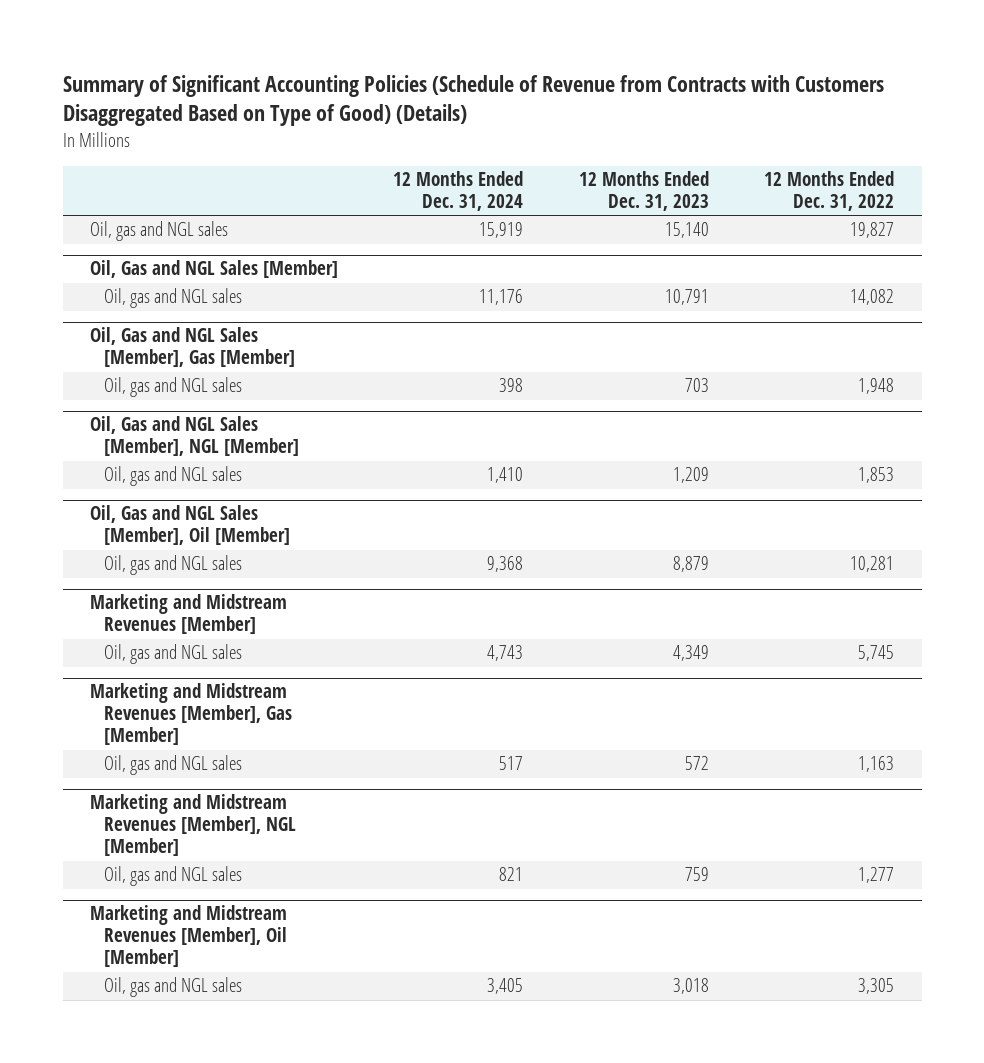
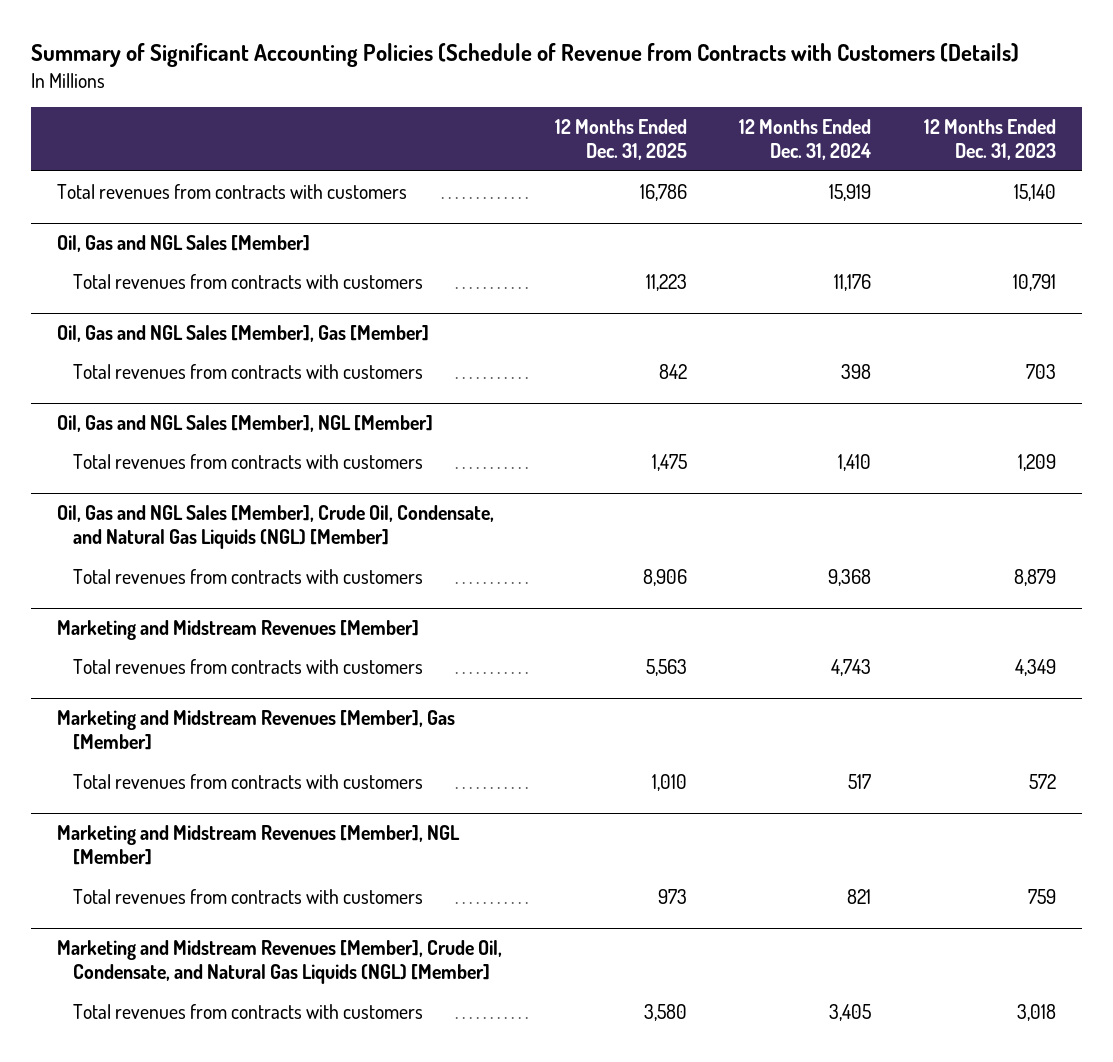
- Summary of Significant Accounting Policies (Schedule of Revenue from Contracts with Customers Disaggregated Based on Type of Good) (Details)
+ Summary of Significant Accounting Policies (Schedule of Revenue from Contracts with Customers (Details)
- | 12 Months Ended Dec. 31, 2024 | 12 Months Ended Dec. 31, 2023 | 12 Months Ended Dec. 31, 2022
+ | 12 Months Ended Dec. 31, 2025 | 12 Months Ended Dec. 31, 2024 | 12 Months Ended Dec. 31, 2023
- Oil, gas and NGL sales | 15,919 | 15,140 | 19,827
+ Total revenues from contracts with customers | 16,786 | 15,919 | 15,140
@ Oil, Gas and NGL Sales [Member]
- Oil, gas and NGL sales | 11,176 | 10,791 | 14,082
+ Total revenues from contracts with customers | 11,223 | 11,176 | 10,791
@ Oil, Gas and NGL Sales [Member], Gas [Member]
- Oil, gas and NGL sales | 398 | 703 | 1,948
+ Total revenues from contracts with customers | 842 | 398 | 703
@ Oil, Gas and NGL Sales [Member], NGL [Member]
- Oil, gas and NGL sales | 1,410 | 1,209 | 1,853
- Oil, Gas and NGL Sales [Member], Oil [Member]
- Oil, gas and NGL sales | 9,368 | 8,879 | 10,281
@ Oil, Gas and NGL Sales [Member], NGL [Member]
+ Total revenues from contracts with customers | 1,475 | 1,410 | 1,209
+ Oil, Gas and NGL Sales [Member], Crude Oil, Condensate, and Natural Gas Liquids (NGL) [Member]
+ Total revenues from contracts with customers | 8,906 | 9,368 | 8,879
@ Marketing and Midstream Revenues [Member]
- Oil, gas and NGL sales | 4,743 | 4,349 | 5,745
+ Total revenues from contracts with customers | 5,563 | 4,743 | 4,349
@ Marketing and Midstream Revenues [Member], Gas [Member]
- Oil, gas and NGL sales | 517 | 572 | 1,163
+ Total revenues from contracts with customers | 1,010 | 517 | 572
@ Marketing and Midstream Revenues [Member], NGL [Member]
- Oil, gas and NGL sales | 821 | 759 | 1,277
- Marketing and Midstream Revenues [Member], Oil [Member]
- Oil, gas and NGL sales | 3,405 | 3,018 | 3,305
@ Marketing and Midstream Revenues [Member], NGL [Member]
+ Total revenues from contracts with customers | 973 | 821 | 759
+ Marketing and Midstream Revenues [Member], Crude Oil, Condensate, and Natural Gas Liquids (NGL) [Member]
+ Total revenues from contracts with customers | 3,580 | 3,405 | 3,018

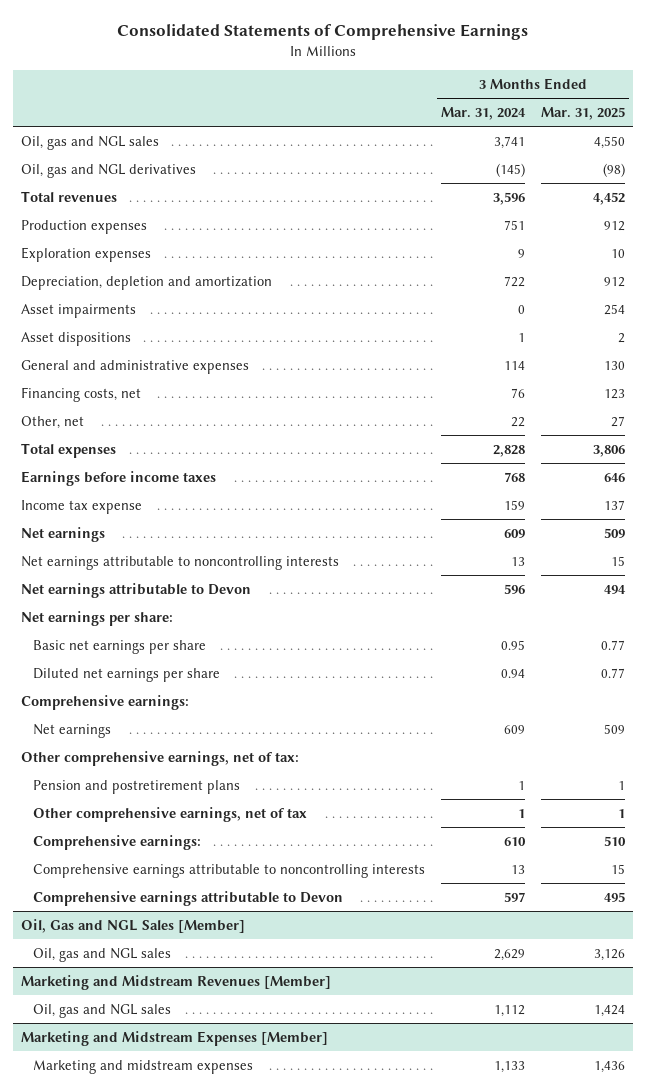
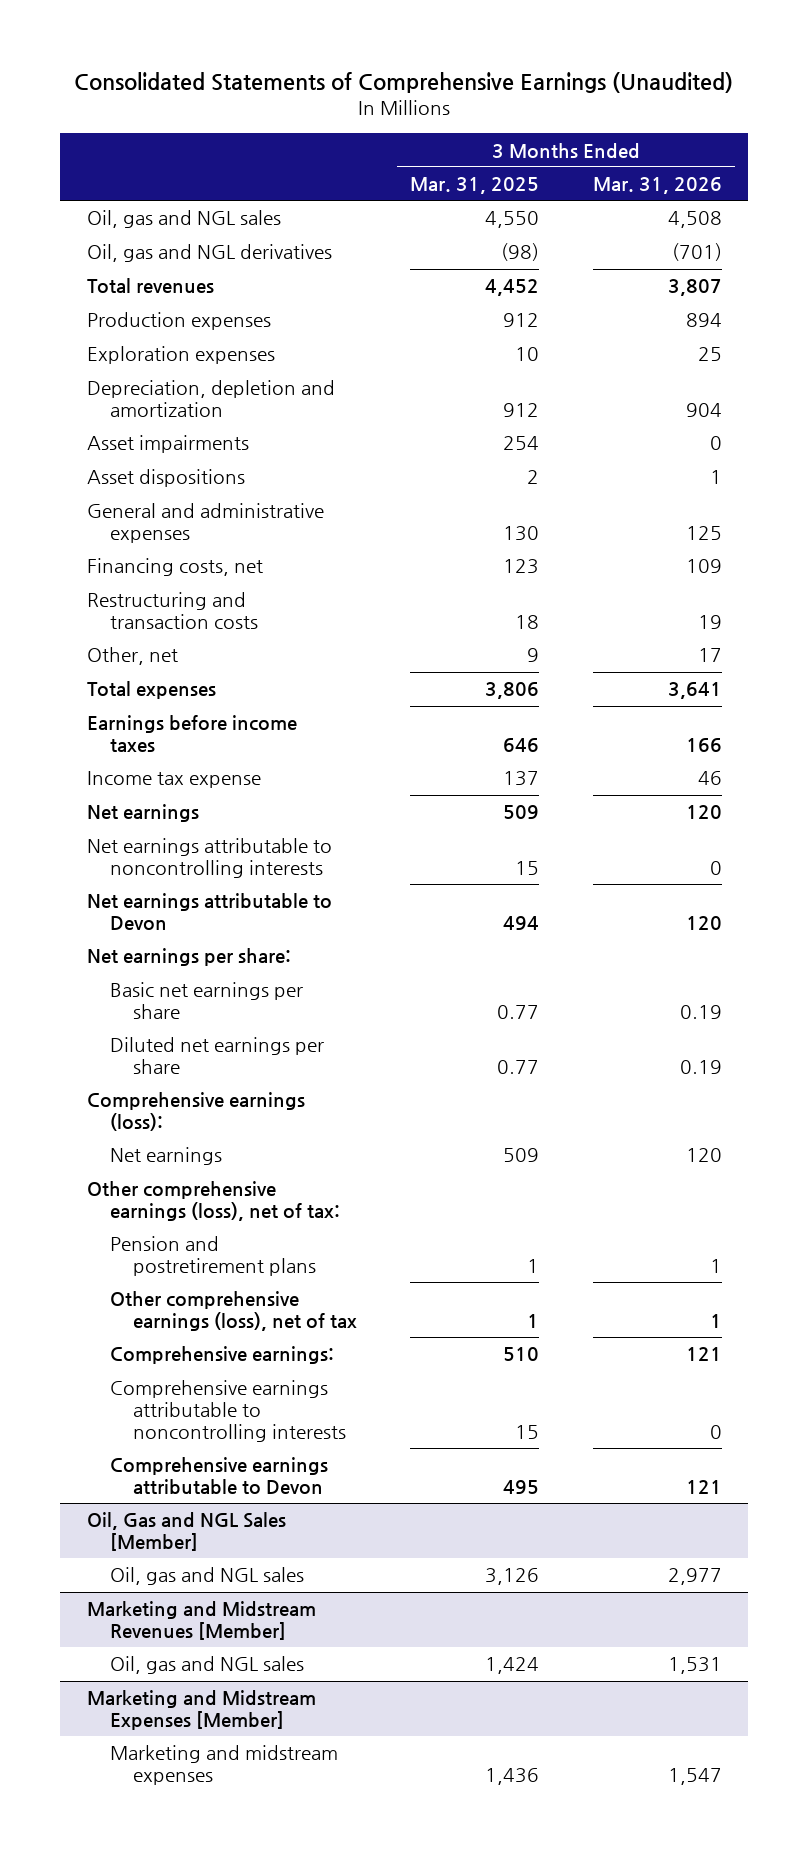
- Consolidated Statements of Comprehensive Earnings
+ Consolidated Statements of Comprehensive Earnings (Unaudited)
- | 3 Months Ended Mar. 31, 2024 | 3 Months Ended Mar. 31, 2025
+ | 3 Months Ended Mar. 31, 2025 | 3 Months Ended Mar. 31, 2026
- Other, net | 22 | 27
+ Restructuring and transaction costs | 18 | 19
+ Other, net | 9 | 17
- Comprehensive earnings:
+ Comprehensive earnings (loss):
- Other comprehensive earnings, net of tax:
+ Other comprehensive earnings (loss), net of tax:
- Other comprehensive earnings, net of tax | 1 | 1
+ Other comprehensive earnings (loss), net of tax | 1 | 1

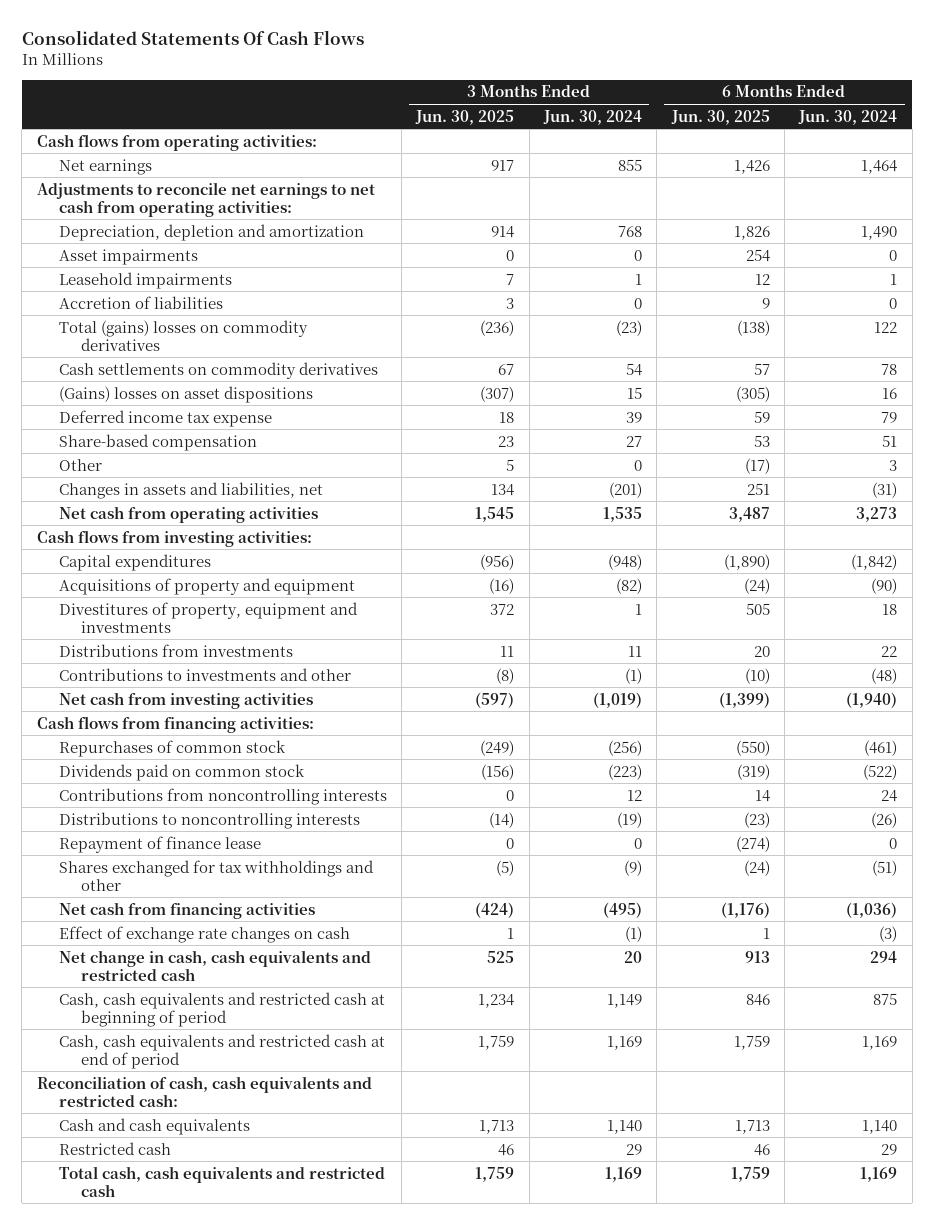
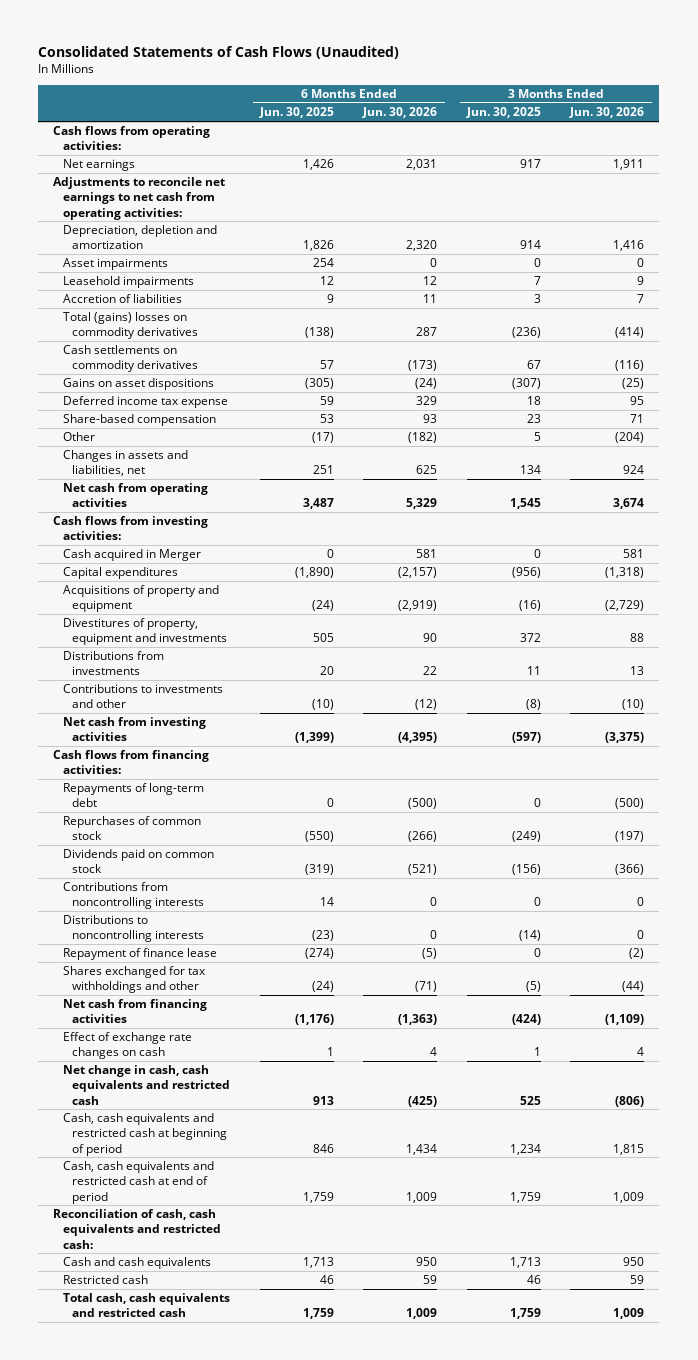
- Consolidated Statements Of Cash Flows
+ Consolidated Statements of Cash Flows (Unaudited)
- | 3 Months Ended Jun. 30, 2025 | 3 Months Ended Jun. 30, 2024 | 6 Months Ended Jun. 30, 2025 | 6 Months Ended Jun. 30, 2024
+ | 6 Months Ended Jun. 30, 2025 | 6 Months Ended Jun. 30, 2026 | 3 Months Ended Jun. 30, 2025 | 3 Months Ended Jun. 30, 2026
- (Gains) losses on asset dispositions | (307) | 15 | (305) | 16
+ Gains on asset dispositions | (305) | (24) | (307) | (25)
+ Cash acquired in Merger | 0 | 581 | 0 | 581
+ Repayments of long-term debt | 0 | (500) | 0 | (500)

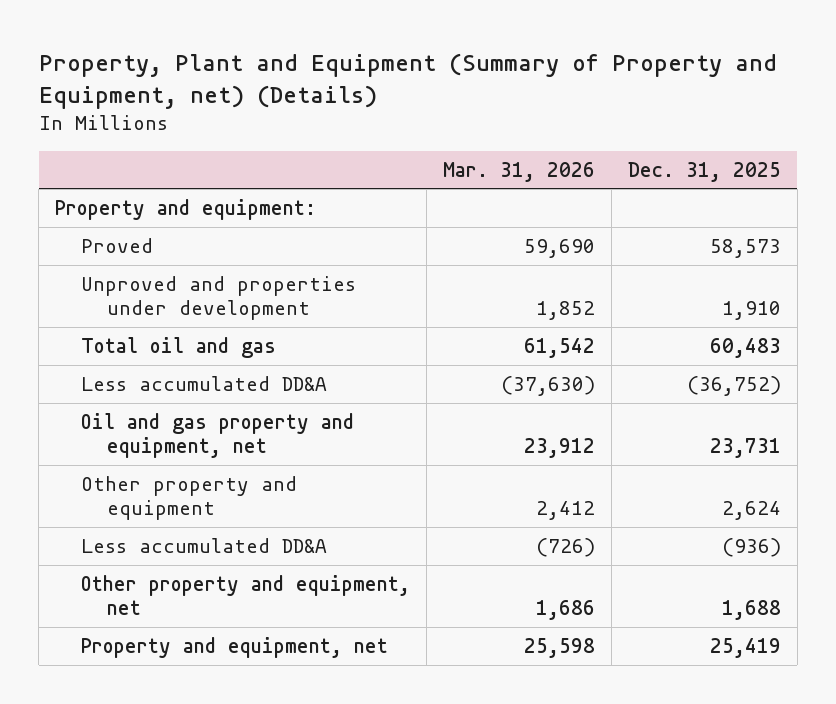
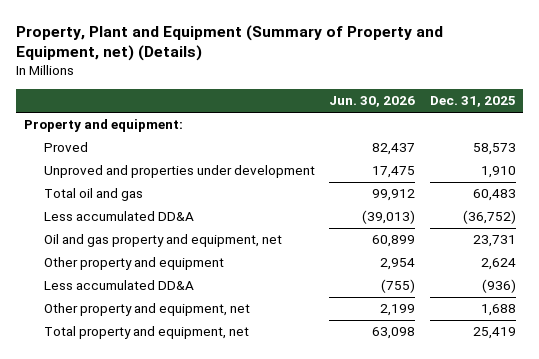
- | Mar. 31, 2026 | Dec. 31, 2025
+ | Jun. 30, 2026 | Dec. 31, 2025
- Property and equipment, net | 25,598 | 25,419
+ Total property and equipment, net | 63,098 | 25,419

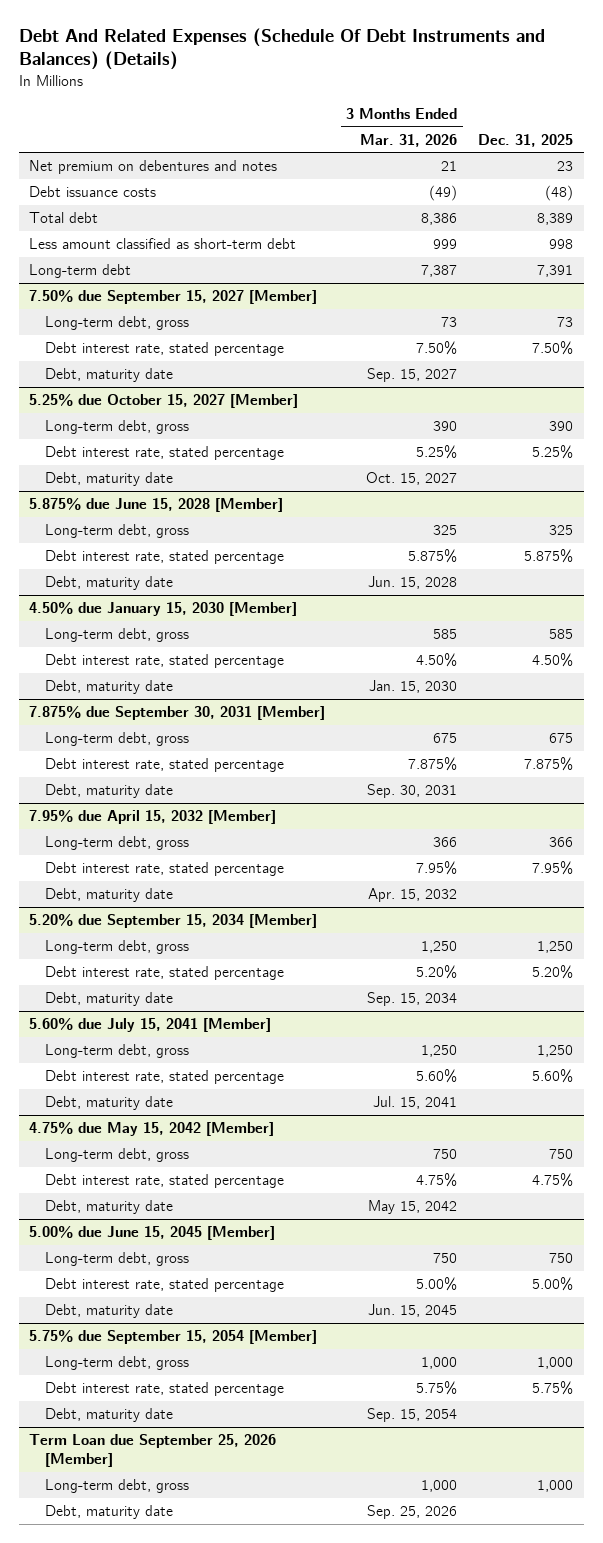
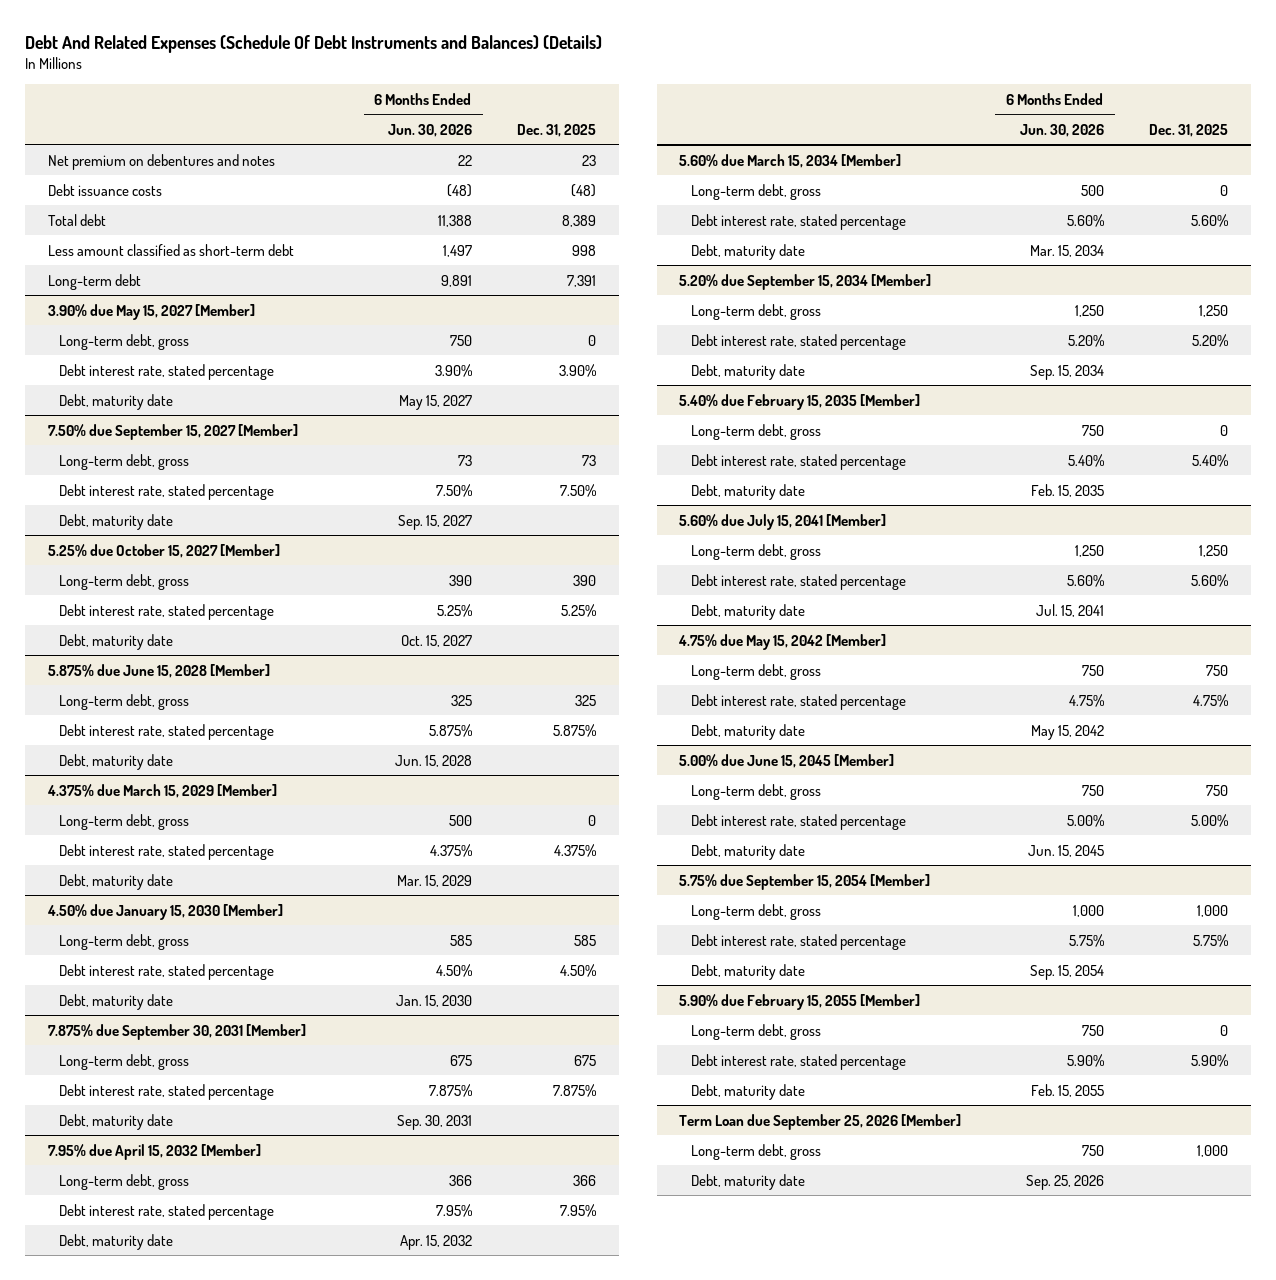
- | 3 Months Ended Mar. 31, 2026 | Dec. 31, 2025
+ | 6 Months Ended Jun. 30, 2026 | Dec. 31, 2025
+ 3.90% due May 15, 2027 [Member]
+ Long-term debt, gross | 750 | 0
+ Debt interest rate, stated percentage | 3.90% | 3.90%
+ Debt, maturity date | May 15, 2027 |
+ 4.375% due March 15, 2029 [Member]
+ Long-term debt, gross | 500 | 0
+ Debt interest rate, stated percentage | 4.375% | 4.375%
+ Debt, maturity date | Mar. 15, 2029 |
+ 5.60% due March 15, 2034 [Member]
+ Long-term debt, gross | 500 | 0
+ Debt interest rate, stated percentage | 5.60% | 5.60%
+ Debt, maturity date | Mar. 15, 2034 |
+ 5.40% due February 15, 2035 [Member]
+ Long-term debt, gross | 750 | 0
+ Debt interest rate, stated percentage | 5.40% | 5.40%
+ Debt, maturity date | Feb. 15, 2035 |
+ 5.90% due February 15, 2055 [Member]
+ Long-term debt, gross | 750 | 0
+ Debt interest rate, stated percentage | 5.90% | 5.90%
+ Debt, maturity date | Feb. 15, 2055 |

